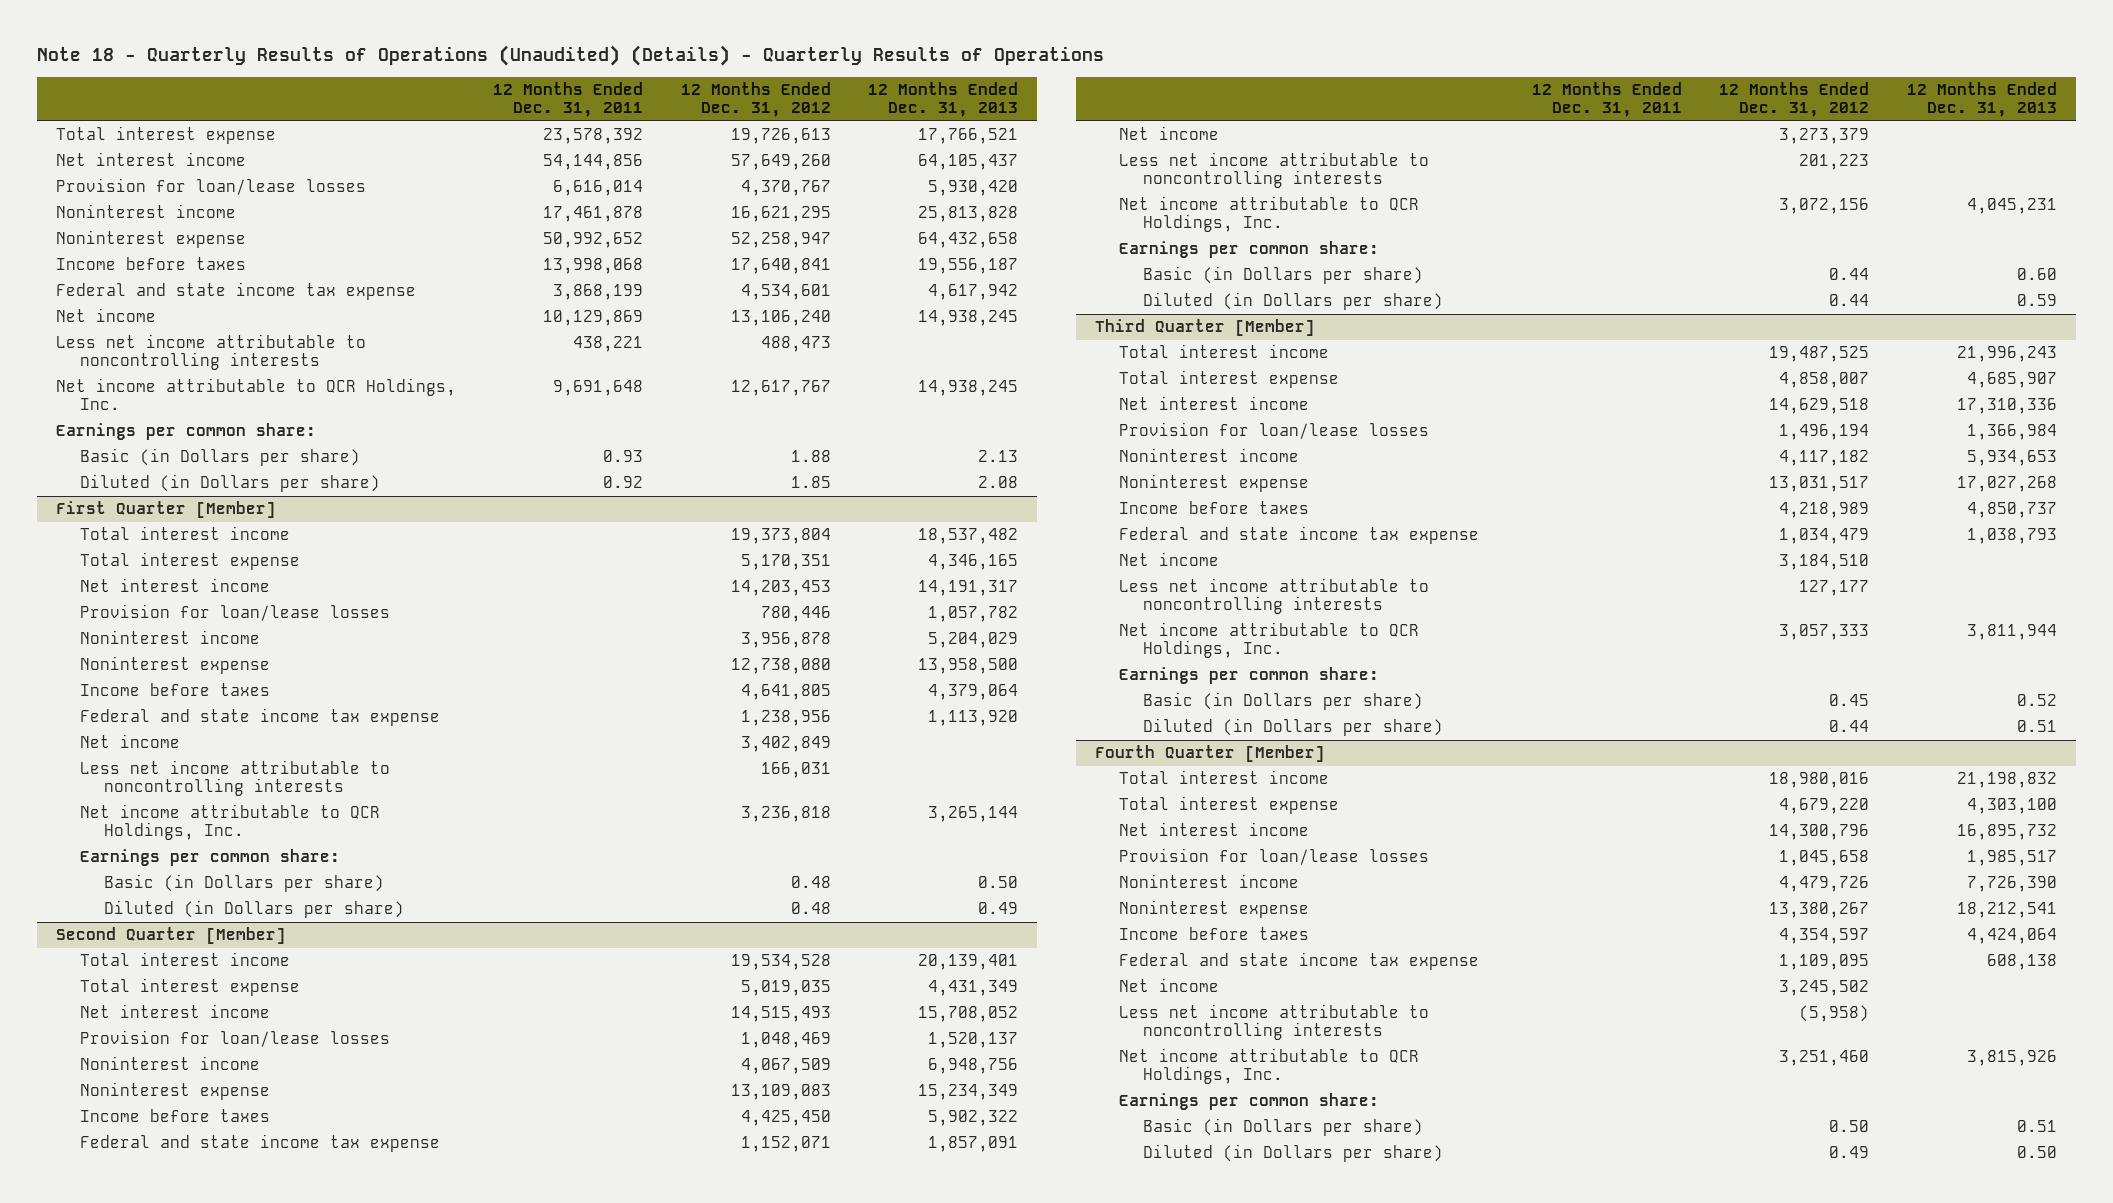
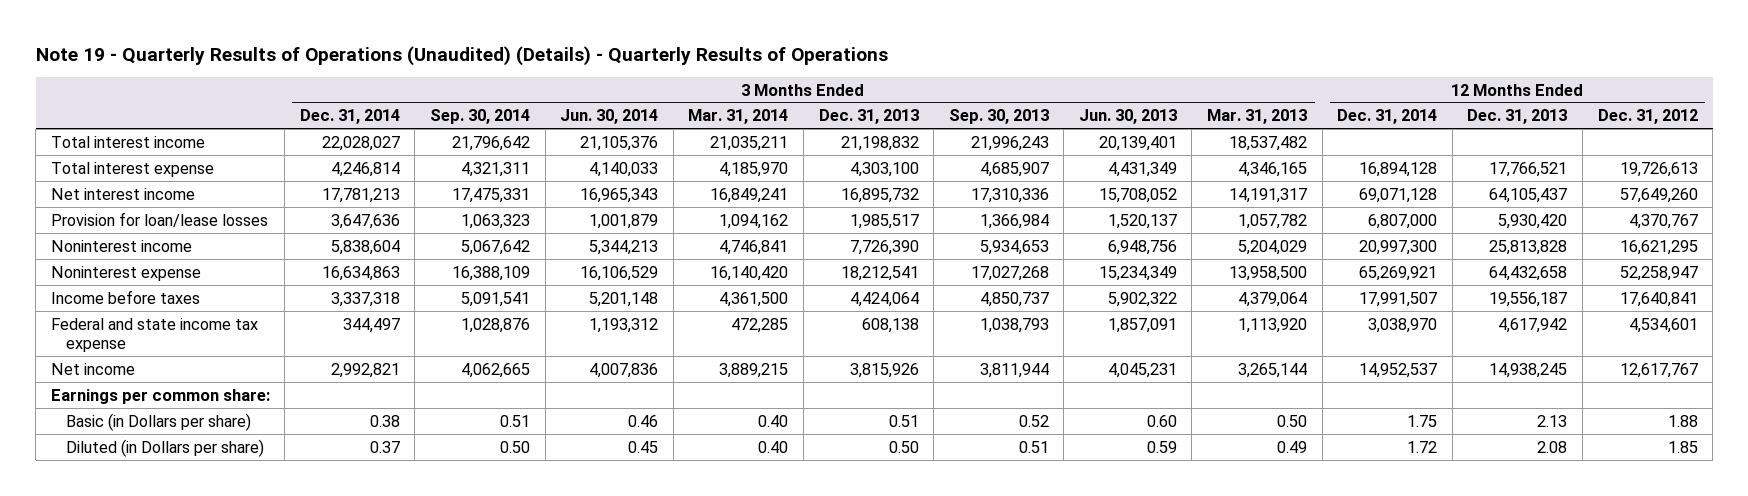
- Note 18 - Quarterly Results of Operations (Unaudited) (Details) - Quarterly Results of Operations
+ Note 19 - Quarterly Results of Operations (Unaudited) (Details) - Quarterly Results of Operations
- | 12 Months Ended Dec. 31, 2011 | 12 Months Ended Dec. 31, 2012 | 12 Months Ended Dec. 31, 2013
+ | 3 Months Ended Dec. 31, 2014 | 3 Months Ended Sep. 30, 2014 | 3 Months Ended Jun. 30, 2014 | 3 Months Ended Mar. 31, 2014 | 3 Months Ended Dec. 31, 2013 | 3 Months Ended Sep. 30, 2013 | 3 Months Ended Jun. 30, 2013 | 3 Months Ended Mar. 31, 2013 | 12 Months Ended Dec. 31, 2014 | 12 Months Ended Dec. 31, 2013 | 12 Months Ended Dec. 31, 2012
+ Total interest income | 22,028,027 | 21,796,642 | 21,105,376 | 21,035,211 | 21,198,832 | 21,996,243 | 20,139,401 | 18,537,482 | | |
- Net income | 10,129,869 | 13,106,240 | 14,938,245
- Less net income attributable to noncontrolling interests | 438,221 | 488,473 |
- Net income attributable to QCR Holdings, Inc. | 9,691,648 | 12,617,767 | 14,938,245
+ Net income | 2,992,821 | 4,062,665 | 4,007,836 | 3,889,215 | 3,815,926 | 3,811,944 | 4,045,231 | 3,265,144 | 14,952,537 | 14,938,245 | 12,617,767
- First Quarter [Member]
- Total interest income | | 19,373,804 | 18,537,482
- Total interest expense | | 5,170,351 | 4,346,165
- Net interest income | | 14,203,453 | 14,191,317
- Provision for loan/lease losses | | 780,446 | 1,057,782
- Noninterest income | | 3,956,878 | 5,204,029
- Noninterest expense | | 12,738,080 | 13,958,500
- Income before taxes | | 4,641,805 | 4,379,064
- Federal and state income tax expense | | 1,238,956 | 1,113,920
- Net income | | 3,402,849 |
- Less net income attributable to noncontrolling interests | | 166,031 |
- Net income attributable to QCR Holdings, Inc. | | 3,236,818 | 3,265,144
- Earnings per common share:
- Basic (in Dollars per share) | | 0.48 | 0.50
- Diluted (in Dollars per share) | | 0.48 | 0.49
- Second Quarter [Member]
- Total interest income | | 19,534,528 | 20,139,401
- Total interest expense | | 5,019,035 | 4,431,349
- Net interest income | | 14,515,493 | 15,708,052
- Provision for loan/lease losses | | 1,048,469 | 1,520,137
- Noninterest income | | 4,067,509 | 6,948,756
- Noninterest expense | | 13,109,083 | 15,234,349
- Income before taxes | | 4,425,450 | 5,902,322
- Federal and state income tax expense | | 1,152,071 | 1,857,091
- Net income | | 3,273,379 |
- Less net income attributable to noncontrolling interests | | 201,223 |
- Net income attributable to QCR Holdings, Inc. | | 3,072,156 | 4,045,231
- Earnings per common share:
- Basic (in Dollars per share) | | 0.44 | 0.60
- Diluted (in Dollars per share) | | 0.44 | 0.59
- Third Quarter [Member]
- Total interest income | | 19,487,525 | 21,996,243
- Total interest expense | | 4,858,007 | 4,685,907
- Net interest income | | 14,629,518 | 17,310,336
- Provision for loan/lease losses | | 1,496,194 | 1,366,984
- Noninterest income | | 4,117,182 | 5,934,653
- Noninterest expense | | 13,031,517 | 17,027,268
- Income before taxes | | 4,218,989 | 4,850,737
- Federal and state income tax expense | | 1,034,479 | 1,038,793
- Net income | | 3,184,510 |
- Less net income attributable to noncontrolling interests | | 127,177 |
- Net income attributable to QCR Holdings, Inc. | | 3,057,333 | 3,811,944
- Earnings per common share:
- Basic (in Dollars per share) | | 0.45 | 0.52
- Diluted (in Dollars per share) | | 0.44 | 0.51
- Fourth Quarter [Member]
- Total interest income | | 18,980,016 | 21,198,832
- Total interest expense | | 4,679,220 | 4,303,100
- Net interest income | | 14,300,796 | 16,895,732
- Provision for loan/lease losses | | 1,045,658 | 1,985,517
- Noninterest income | | 4,479,726 | 7,726,390
- Noninterest expense | | 13,380,267 | 18,212,541
- Income before taxes | | 4,354,597 | 4,424,064
- Federal and state income tax expense | | 1,109,095 | 608,138
- Net income | | 3,245,502 |
- Less net income attributable to noncontrolling interests | | (5,958) |
- Net income attributable to QCR Holdings, Inc. | | 3,251,460 | 3,815,926
- Earnings per common share:
- Basic (in Dollars per share) | | 0.50 | 0.51
- Diluted (in Dollars per share) | | 0.49 | 0.50

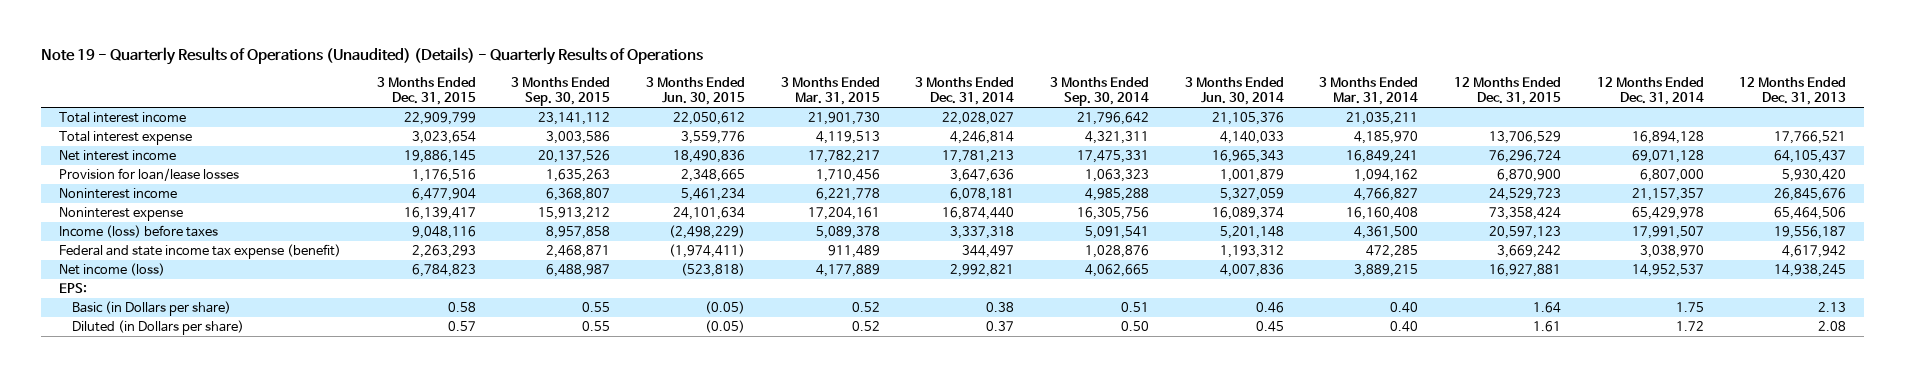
- | 3 Months Ended Dec. 31, 2014 | 3 Months Ended Sep. 30, 2014 | 3 Months Ended Jun. 30, 2014 | 3 Months Ended Mar. 31, 2014 | 3 Months Ended Dec. 31, 2013 | 3 Months Ended Sep. 30, 2013 | 3 Months Ended Jun. 30, 2013 | 3 Months Ended Mar. 31, 2013 | 12 Months Ended Dec. 31, 2014 | 12 Months Ended Dec. 31, 2013 | 12 Months Ended Dec. 31, 2012
+ | 3 Months Ended Dec. 31, 2015 | 3 Months Ended Sep. 30, 2015 | 3 Months Ended Jun. 30, 2015 | 3 Months Ended Mar. 31, 2015 | 3 Months Ended Dec. 31, 2014 | 3 Months Ended Sep. 30, 2014 | 3 Months Ended Jun. 30, 2014 | 3 Months Ended Mar. 31, 2014 | 12 Months Ended Dec. 31, 2015 | 12 Months Ended Dec. 31, 2014 | 12 Months Ended Dec. 31, 2013
- Noninterest income | 5,838,604 | 5,067,642 | 5,344,213 | 4,746,841 | 7,726,390 | 5,934,653 | 6,948,756 | 5,204,029 | 20,997,300 | 25,813,828 | 16,621,295
- Noninterest expense | 16,634,863 | 16,388,109 | 16,106,529 | 16,140,420 | 18,212,541 | 17,027,268 | 15,234,349 | 13,958,500 | 65,269,921 | 64,432,658 | 52,258,947
- Income before taxes | 3,337,318 | 5,091,541 | 5,201,148 | 4,361,500 | 4,424,064 | 4,850,737 | 5,902,322 | 4,379,064 | 17,991,507 | 19,556,187 | 17,640,841
- Federal and state income tax expense | 344,497 | 1,028,876 | 1,193,312 | 472,285 | 608,138 | 1,038,793 | 1,857,091 | 1,113,920 | 3,038,970 | 4,617,942 | 4,534,601
- Net income | 2,992,821 | 4,062,665 | 4,007,836 | 3,889,215 | 3,815,926 | 3,811,944 | 4,045,231 | 3,265,144 | 14,952,537 | 14,938,245 | 12,617,767
- Earnings per common share:
+ Noninterest income | 6,477,904 | 6,368,807 | 5,461,234 | 6,221,778 | 6,078,181 | 4,985,288 | 5,327,059 | 4,766,827 | 24,529,723 | 21,157,357 | 26,845,676
+ Noninterest expense | 16,139,417 | 15,913,212 | 24,101,634 | 17,204,161 | 16,874,440 | 16,305,756 | 16,089,374 | 16,160,408 | 73,358,424 | 65,429,978 | 65,464,506
+ Income (loss) before taxes | 9,048,116 | 8,957,858 | (2,498,229) | 5,089,378 | 3,337,318 | 5,091,541 | 5,201,148 | 4,361,500 | 20,597,123 | 17,991,507 | 19,556,187
+ Federal and state income tax expense (benefit) | 2,263,293 | 2,468,871 | (1,974,411) | 911,489 | 344,497 | 1,028,876 | 1,193,312 | 472,285 | 3,669,242 | 3,038,970 | 4,617,942
+ Net income (loss) | 6,784,823 | 6,488,987 | (523,818) | 4,177,889 | 2,992,821 | 4,062,665 | 4,007,836 | 3,889,215 | 16,927,881 | 14,952,537 | 14,938,245
+ EPS:

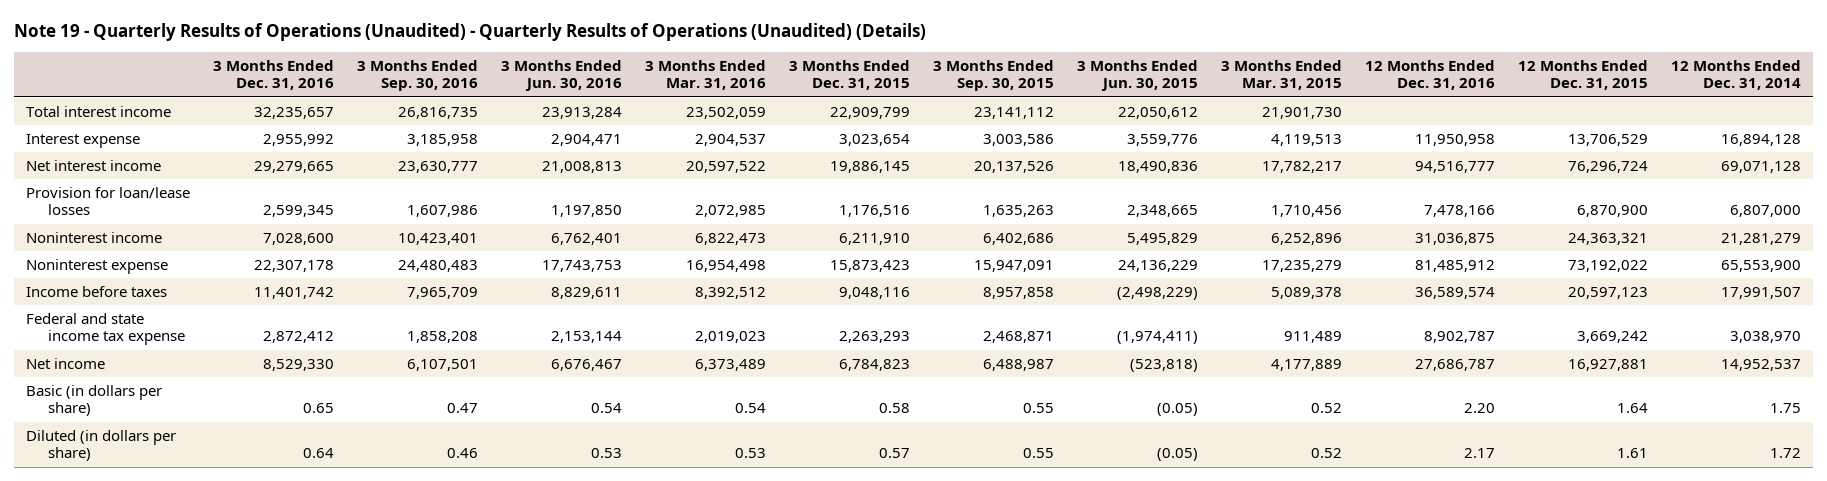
- Note 19 - Quarterly Results of Operations (Unaudited) (Details) - Quarterly Results of Operations
+ Note 19 - Quarterly Results of Operations (Unaudited) - Quarterly Results of Operations (Unaudited) (Details)
- | 3 Months Ended Dec. 31, 2015 | 3 Months Ended Sep. 30, 2015 | 3 Months Ended Jun. 30, 2015 | 3 Months Ended Mar. 31, 2015 | 3 Months Ended Dec. 31, 2014 | 3 Months Ended Sep. 30, 2014 | 3 Months Ended Jun. 30, 2014 | 3 Months Ended Mar. 31, 2014 | 12 Months Ended Dec. 31, 2015 | 12 Months Ended Dec. 31, 2014 | 12 Months Ended Dec. 31, 2013
+ | 3 Months Ended Dec. 31, 2016 | 3 Months Ended Sep. 30, 2016 | 3 Months Ended Jun. 30, 2016 | 3 Months Ended Mar. 31, 2016 | 3 Months Ended Dec. 31, 2015 | 3 Months Ended Sep. 30, 2015 | 3 Months Ended Jun. 30, 2015 | 3 Months Ended Mar. 31, 2015 | 12 Months Ended Dec. 31, 2016 | 12 Months Ended Dec. 31, 2015 | 12 Months Ended Dec. 31, 2014
- Total interest expense | 3,023,654 | 3,003,586 | 3,559,776 | 4,119,513 | 4,246,814 | 4,321,311 | 4,140,033 | 4,185,970 | 13,706,529 | 16,894,128 | 17,766,521
+ Interest expense | 2,955,992 | 3,185,958 | 2,904,471 | 2,904,537 | 3,023,654 | 3,003,586 | 3,559,776 | 4,119,513 | 11,950,958 | 13,706,529 | 16,894,128
- Noninterest income | 6,477,904 | 6,368,807 | 5,461,234 | 6,221,778 | 6,078,181 | 4,985,288 | 5,327,059 | 4,766,827 | 24,529,723 | 21,157,357 | 26,845,676
- Noninterest expense | 16,139,417 | 15,913,212 | 24,101,634 | 17,204,161 | 16,874,440 | 16,305,756 | 16,089,374 | 16,160,408 | 73,358,424 | 65,429,978 | 65,464,506
- Income (loss) before taxes | 9,048,116 | 8,957,858 | (2,498,229) | 5,089,378 | 3,337,318 | 5,091,541 | 5,201,148 | 4,361,500 | 20,597,123 | 17,991,507 | 19,556,187
- Federal and state income tax expense (benefit) | 2,263,293 | 2,468,871 | (1,974,411) | 911,489 | 344,497 | 1,028,876 | 1,193,312 | 472,285 | 3,669,242 | 3,038,970 | 4,617,942
- Net income (loss) | 6,784,823 | 6,488,987 | (523,818) | 4,177,889 | 2,992,821 | 4,062,665 | 4,007,836 | 3,889,215 | 16,927,881 | 14,952,537 | 14,938,245
- EPS:
- Basic (in Dollars per share) | 0.58 | 0.55 | (0.05) | 0.52 | 0.38 | 0.51 | 0.46 | 0.40 | 1.64 | 1.75 | 2.13
- Diluted (in Dollars per share) | 0.57 | 0.55 | (0.05) | 0.52 | 0.37 | 0.50 | 0.45 | 0.40 | 1.61 | 1.72 | 2.08
+ Noninterest income | 7,028,600 | 10,423,401 | 6,762,401 | 6,822,473 | 6,211,910 | 6,402,686 | 5,495,829 | 6,252,896 | 31,036,875 | 24,363,321 | 21,281,279
+ Noninterest expense | 22,307,178 | 24,480,483 | 17,743,753 | 16,954,498 | 15,873,423 | 15,947,091 | 24,136,229 | 17,235,279 | 81,485,912 | 73,192,022 | 65,553,900
+ Income before taxes | 11,401,742 | 7,965,709 | 8,829,611 | 8,392,512 | 9,048,116 | 8,957,858 | (2,498,229) | 5,089,378 | 36,589,574 | 20,597,123 | 17,991,507
+ Federal and state income tax expense | 2,872,412 | 1,858,208 | 2,153,144 | 2,019,023 | 2,263,293 | 2,468,871 | (1,974,411) | 911,489 | 8,902,787 | 3,669,242 | 3,038,970
+ Net income | 8,529,330 | 6,107,501 | 6,676,467 | 6,373,489 | 6,784,823 | 6,488,987 | (523,818) | 4,177,889 | 27,686,787 | 16,927,881 | 14,952,537
+ Basic (in dollars per share) | 0.65 | 0.47 | 0.54 | 0.54 | 0.58 | 0.55 | (0.05) | 0.52 | 2.20 | 1.64 | 1.75
+ Diluted (in dollars per share) | 0.64 | 0.46 | 0.53 | 0.53 | 0.57 | 0.55 | (0.05) | 0.52 | 2.17 | 1.61 | 1.72

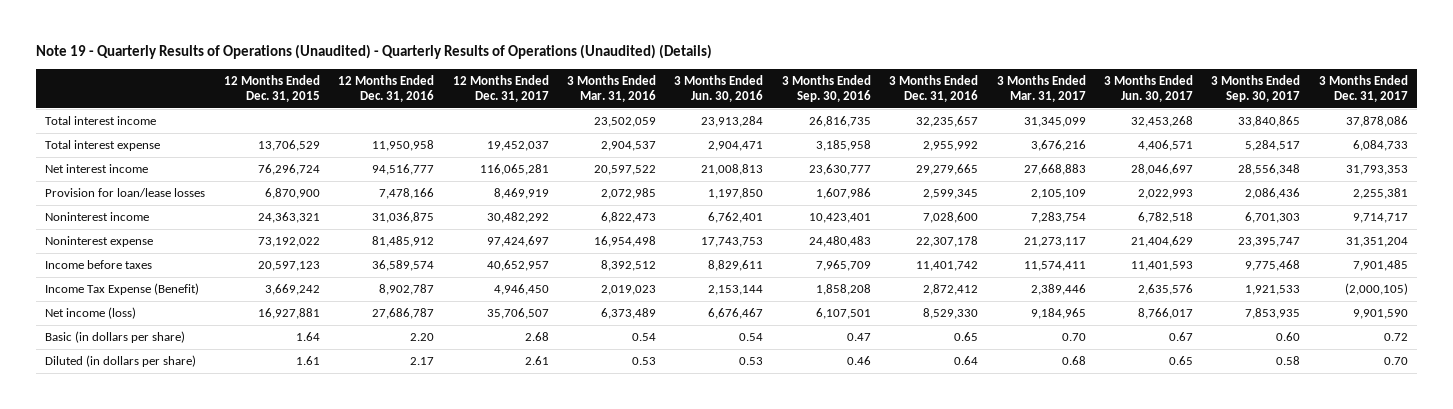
- | 3 Months Ended Dec. 31, 2016 | 3 Months Ended Sep. 30, 2016 | 3 Months Ended Jun. 30, 2016 | 3 Months Ended Mar. 31, 2016 | 3 Months Ended Dec. 31, 2015 | 3 Months Ended Sep. 30, 2015 | 3 Months Ended Jun. 30, 2015 | 3 Months Ended Mar. 31, 2015 | 12 Months Ended Dec. 31, 2016 | 12 Months Ended Dec. 31, 2015 | 12 Months Ended Dec. 31, 2014
+ | 12 Months Ended Dec. 31, 2015 | 12 Months Ended Dec. 31, 2016 | 12 Months Ended Dec. 31, 2017 | 3 Months Ended Mar. 31, 2016 | 3 Months Ended Jun. 30, 2016 | 3 Months Ended Sep. 30, 2016 | 3 Months Ended Dec. 31, 2016 | 3 Months Ended Mar. 31, 2017 | 3 Months Ended Jun. 30, 2017 | 3 Months Ended Sep. 30, 2017 | 3 Months Ended Dec. 31, 2017
- Interest expense | 2,955,992 | 3,185,958 | 2,904,471 | 2,904,537 | 3,023,654 | 3,003,586 | 3,559,776 | 4,119,513 | 11,950,958 | 13,706,529 | 16,894,128
+ Total interest expense | 13,706,529 | 11,950,958 | 19,452,037 | 2,904,537 | 2,904,471 | 3,185,958 | 2,955,992 | 3,676,216 | 4,406,571 | 5,284,517 | 6,084,733
- Federal and state income tax expense | 2,872,412 | 1,858,208 | 2,153,144 | 2,019,023 | 2,263,293 | 2,468,871 | (1,974,411) | 911,489 | 8,902,787 | 3,669,242 | 3,038,970
- Net income | 8,529,330 | 6,107,501 | 6,676,467 | 6,373,489 | 6,784,823 | 6,488,987 | (523,818) | 4,177,889 | 27,686,787 | 16,927,881 | 14,952,537
+ Income Tax Expense (Benefit) | 3,669,242 | 8,902,787 | 4,946,450 | 2,019,023 | 2,153,144 | 1,858,208 | 2,872,412 | 2,389,446 | 2,635,576 | 1,921,533 | (2,000,105)
+ Net income (loss) | 16,927,881 | 27,686,787 | 35,706,507 | 6,373,489 | 6,676,467 | 6,107,501 | 8,529,330 | 9,184,965 | 8,766,017 | 7,853,935 | 9,901,590

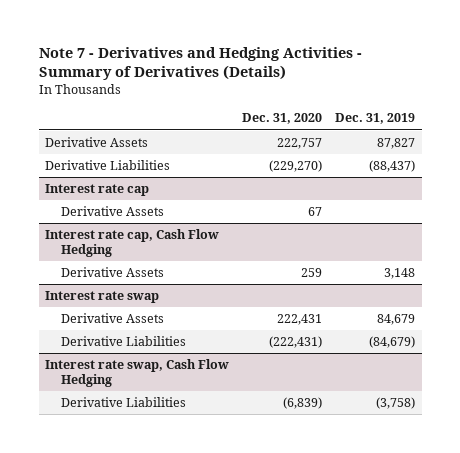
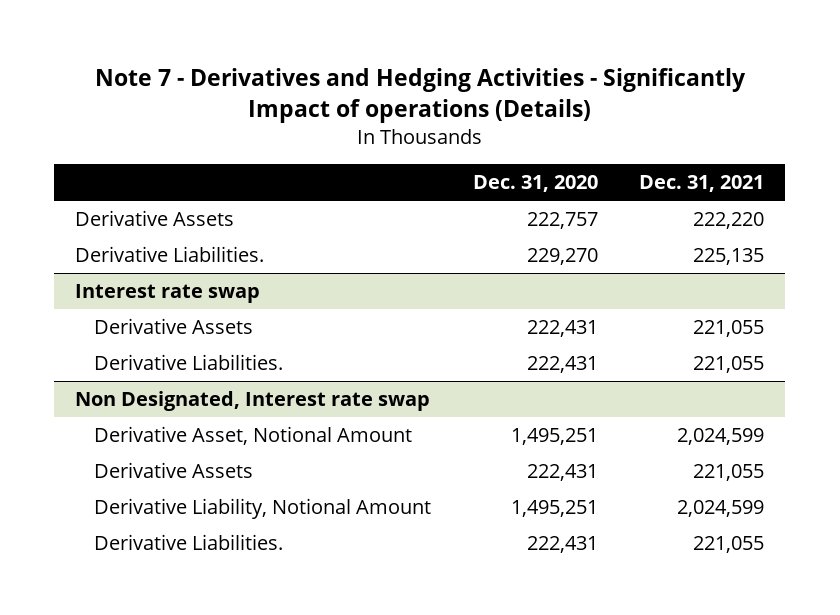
- Note 7 - Derivatives and Hedging Activities - Summary of Derivatives (Details)
+ Note 7 - Derivatives and Hedging Activities - Significantly Impact of operations (Details)
- | Dec. 31, 2020 | Dec. 31, 2019
+ | Dec. 31, 2020 | Dec. 31, 2021
- Derivative Liabilities | (229,270) | (88,437)
- Interest rate cap
- Derivative Assets | 67 |
- Interest rate cap, Cash Flow Hedging
- Derivative Assets | 259 | 3,148
+ Derivative Liabilities. | 229,270 | 225,135
@ Interest rate swap
- Derivative Liabilities | (222,431) | (84,679)
- Interest rate swap, Cash Flow Hedging
- Derivative Liabilities | (6,839) | (3,758)
@ Interest rate swap
+ Derivative Liabilities. | 222,431 | 221,055
+ Non Designated, Interest rate swap
+ Derivative Asset, Notional Amount | 1,495,251 | 2,024,599
+ Derivative Assets | 222,431 | 221,055
+ Derivative Liability, Notional Amount | 1,495,251 | 2,024,599
+ Derivative Liabilities. | 222,431 | 221,055

